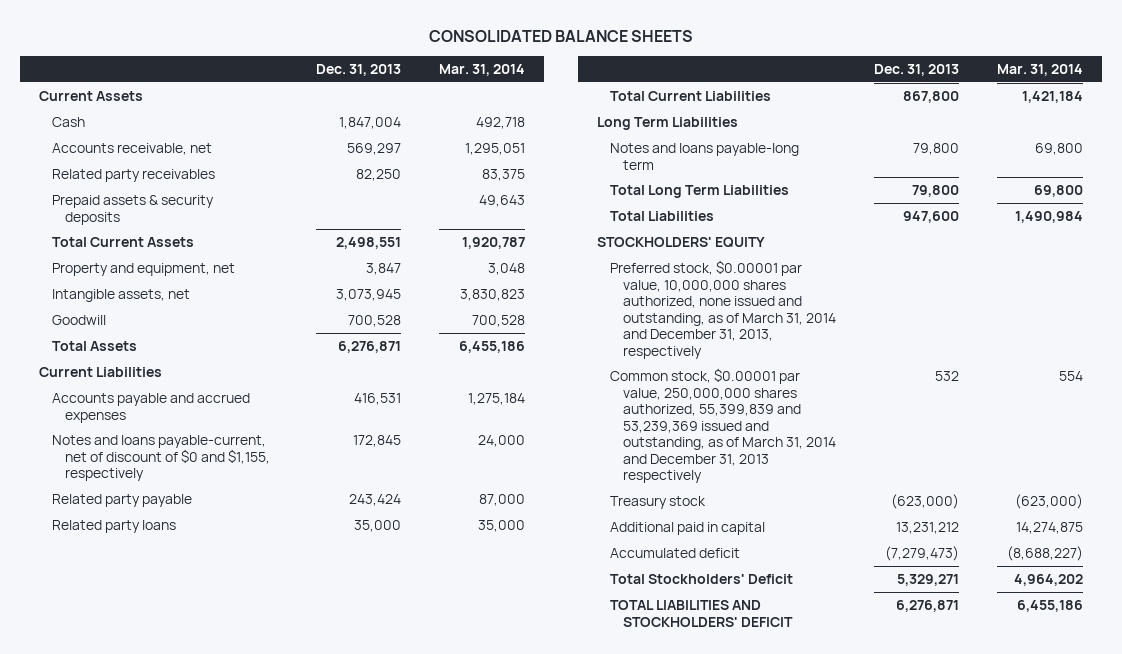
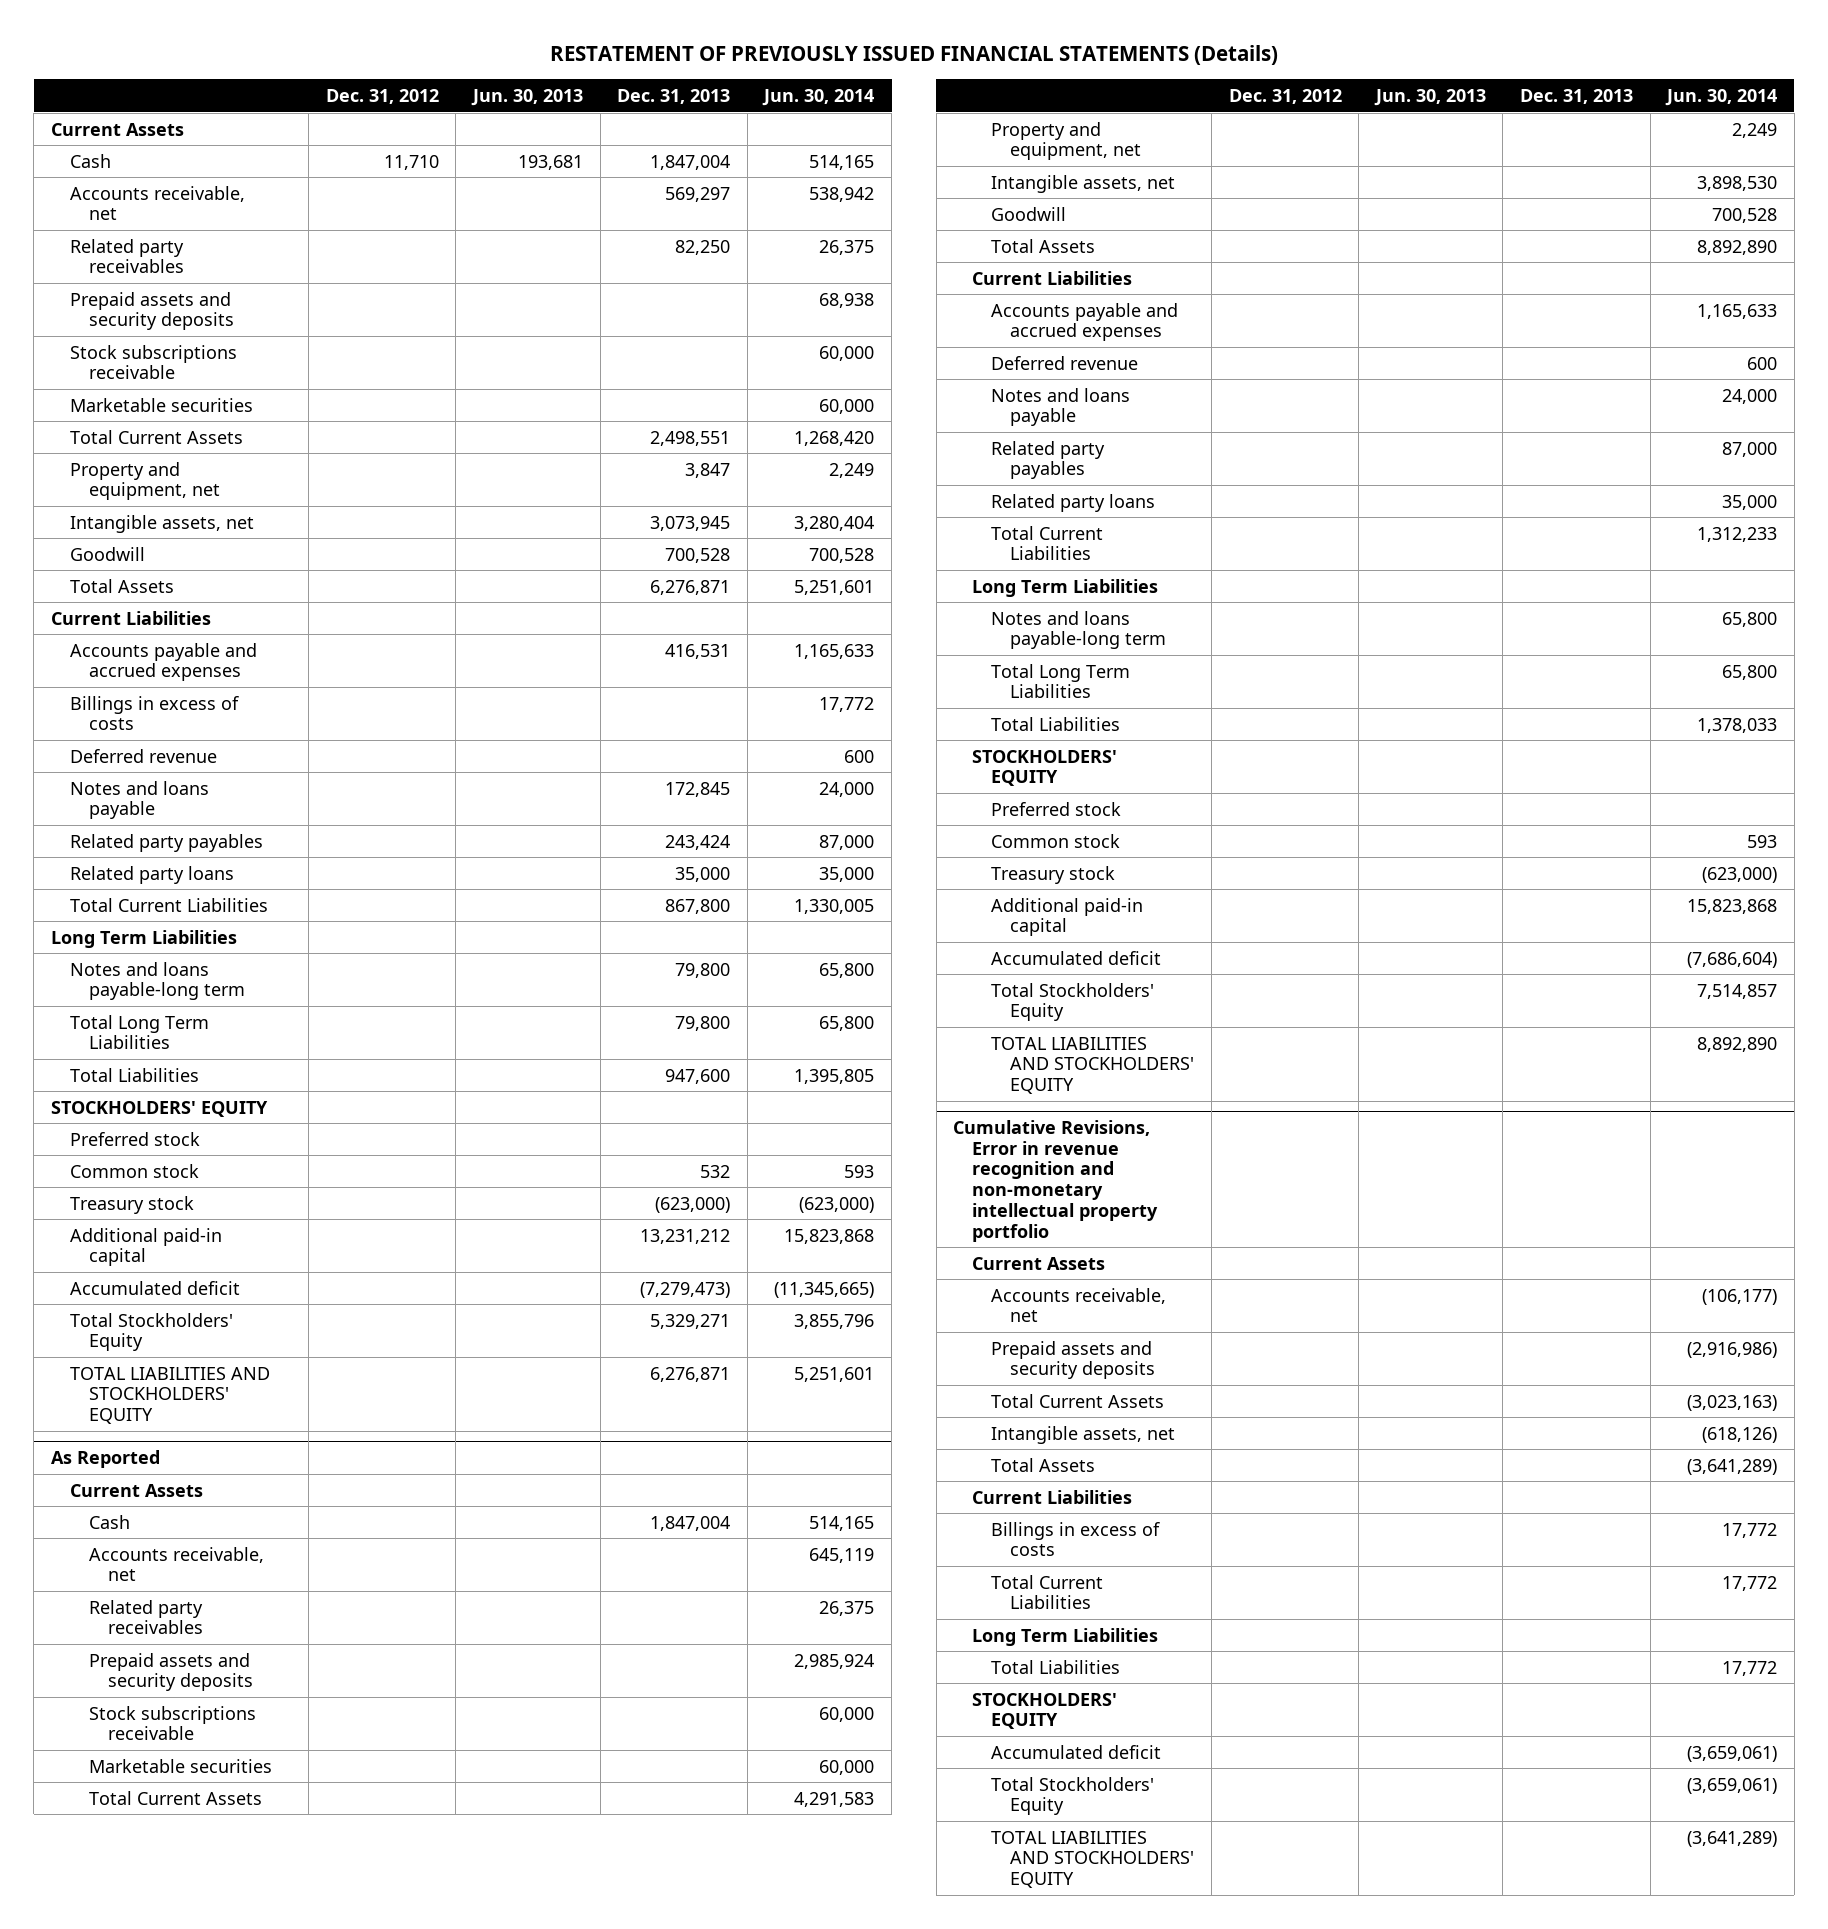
- CONSOLIDATED BALANCE SHEETS
+ RESTATEMENT OF PREVIOUSLY ISSUED FINANCIAL STATEMENTS (Details)
- | Dec. 31, 2013 | Mar. 31, 2014
+ | Dec. 31, 2012 | Jun. 30, 2013 | Dec. 31, 2013 | Jun. 30, 2014
- Prepaid assets & security deposits | | 49,643
+ Prepaid assets and security deposits | | | | 68,938
+ Stock subscriptions receivable | | | | 60,000
+ Marketable securities | | | | 60,000
- Notes and loans payable-current, net of discount of $0 and $1,155, respectively | 172,845 | 24,000
- Related party payable | 243,424 | 87,000
+ Billings in excess of costs | | | | 17,772
+ Deferred revenue | | | | 600
+ Notes and loans payable | | | 172,845 | 24,000
+ Related party payables | | | 243,424 | 87,000
- Preferred stock, $0.00001 par value, 10,000,000 shares authorized, none issued and outstanding, as of March 31, 2014 and December 31, 2013, respectively
- Common stock, $0.00001 par value, 250,000,000 shares authorized, 55,399,839 and 53,239,369 issued and outstanding, as of March 31, 2014 and December 31, 2013 respectively | 532 | 554
+ Preferred stock
+ Common stock | | | 532 | 593
- Additional paid in capital | 13,231,212 | 14,274,875
+ Additional paid-in capital | | | 13,231,212 | 15,823,868
- Total Stockholders' Deficit | 5,329,271 | 4,964,202
- TOTAL LIABILITIES AND STOCKHOLDERS' DEFICIT | 6,276,871 | 6,455,186
+ Total Stockholders' Equity | | | 5,329,271 | 3,855,796
+ TOTAL LIABILITIES AND STOCKHOLDERS' EQUITY | | | 6,276,871 | 5,251,601
+ As Reported
+ Current Assets
+ Cash | | | 1,847,004 | 514,165
+ Accounts receivable, net | | | | 645,119
+ Related party receivables | | | | 26,375
+ Prepaid assets and security deposits | | | | 2,985,924
+ Stock subscriptions receivable | | | | 60,000
+ Marketable securities | | | | 60,000
+ Total Current Assets | | | | 4,291,583
+ Property and equipment, net | | | | 2,249
+ Intangible assets, net | | | | 3,898,530
+ Goodwill | | | | 700,528
+ Total Assets | | | | 8,892,890
+ Current Liabilities
+ Accounts payable and accrued expenses | | | | 1,165,633
+ Deferred revenue | | | | 600
+ Notes and loans payable | | | | 24,000
+ Related party payables | | | | 87,000
+ Related party loans | | | | 35,000
+ Total Current Liabilities | | | | 1,312,233
+ Long Term Liabilities
+ Notes and loans payable-long term | | | | 65,800
+ Total Long Term Liabilities | | | | 65,800
+ Total Liabilities | | | | 1,378,033
+ STOCKHOLDERS' EQUITY
+ Preferred stock
+ Common stock | | | | 593
+ Treasury stock | | | | (623,000)
+ Additional paid-in capital | | | | 15,823,868
+ Accumulated deficit | | | | (7,686,604)
+ Total Stockholders' Equity | | | | 7,514,857
+ TOTAL LIABILITIES AND STOCKHOLDERS' EQUITY | | | | 8,892,890
+ Cumulative Revisions, Error in revenue recognition and non-monetary intellectual property portfolio
+ Current Assets
+ Accounts receivable, net | | | | (106,177)
+ Prepaid assets and security deposits | | | | (2,916,986)
+ Total Current Assets | | | | (3,023,163)
+ Intangible assets, net | | | | (618,126)
+ Total Assets | | | | (3,641,289)
+ Current Liabilities
+ Billings in excess of costs | | | | 17,772
+ Total Current Liabilities | | | | 17,772
+ Long Term Liabilities
+ Total Liabilities | | | | 17,772
+ STOCKHOLDERS' EQUITY
+ Accumulated deficit | | | | (3,659,061)
+ Total Stockholders' Equity | | | | (3,659,061)
+ TOTAL LIABILITIES AND STOCKHOLDERS' EQUITY | | | | (3,641,289)

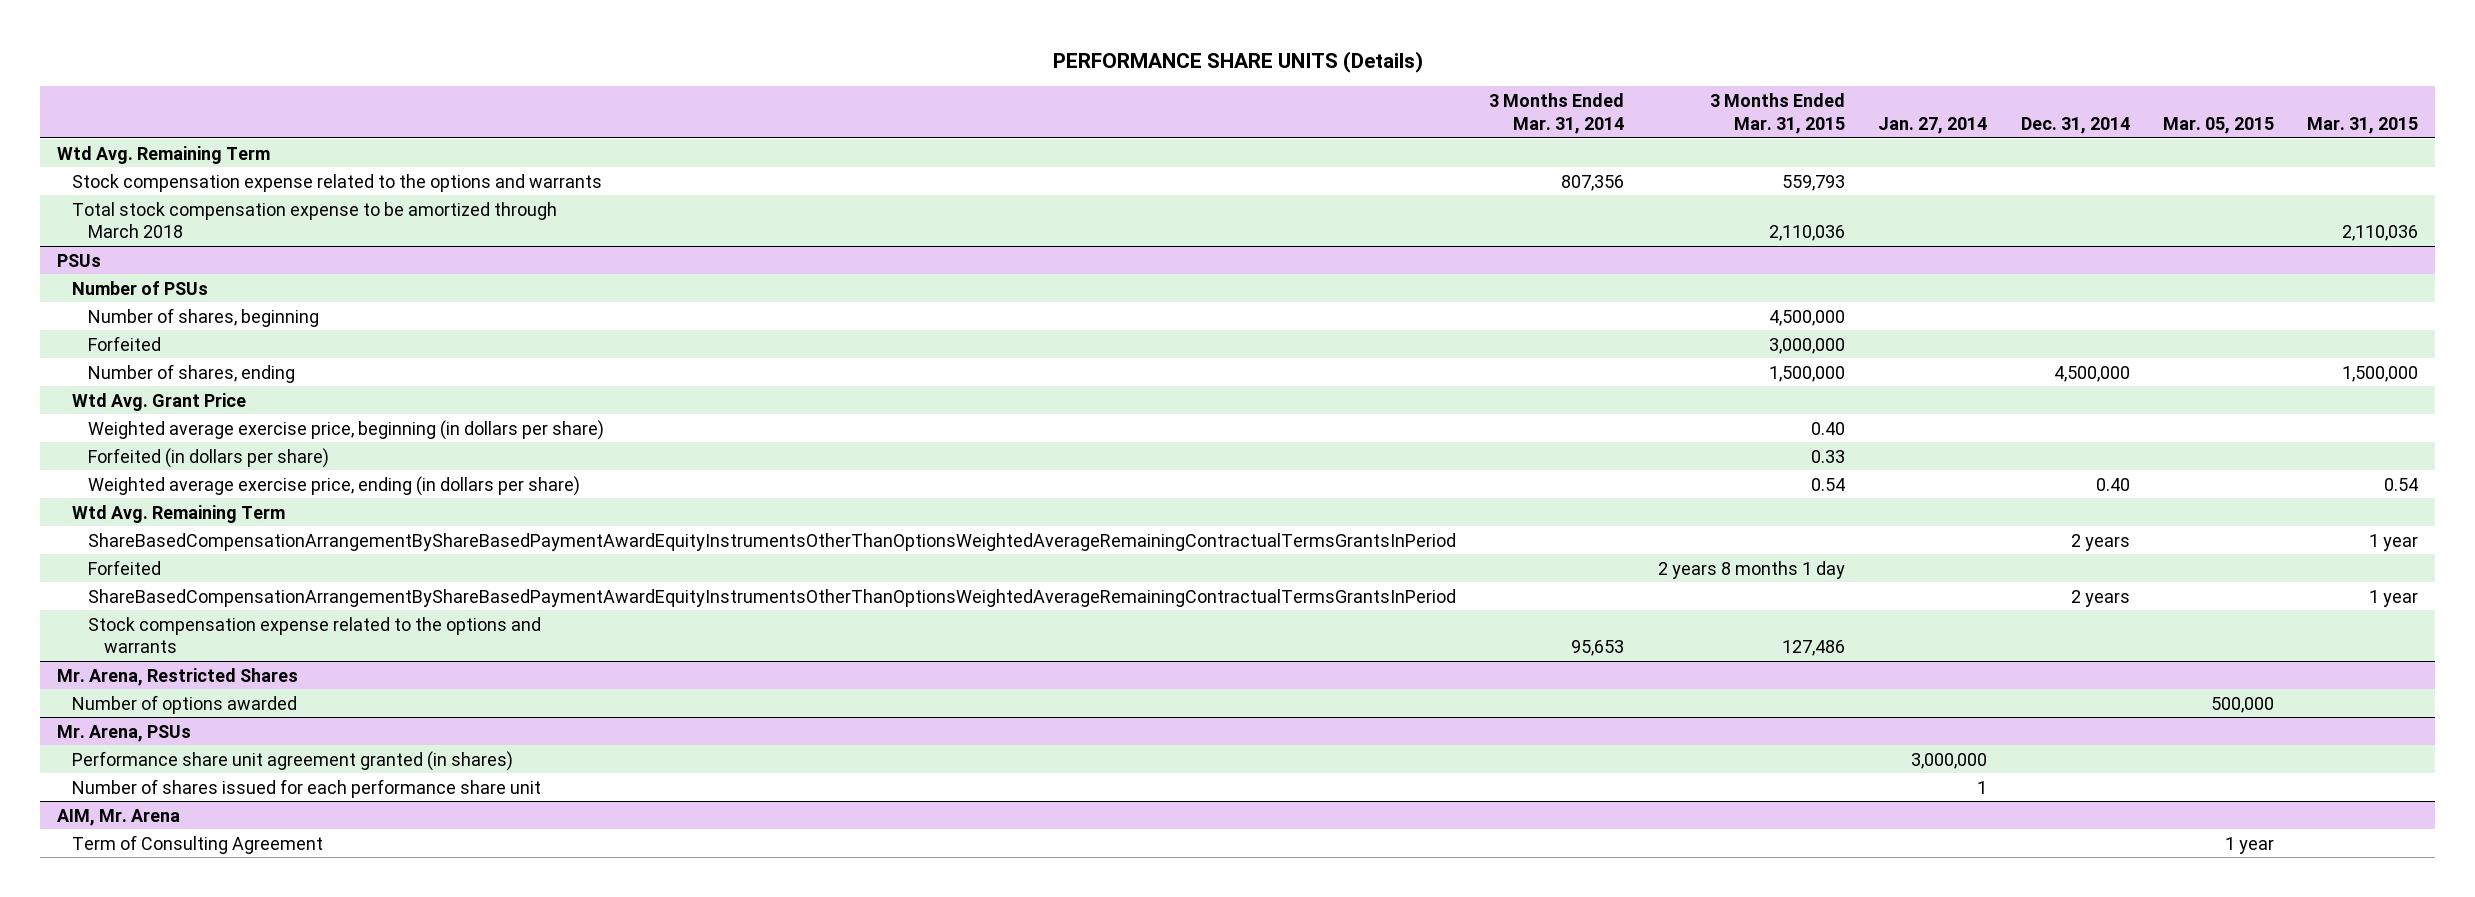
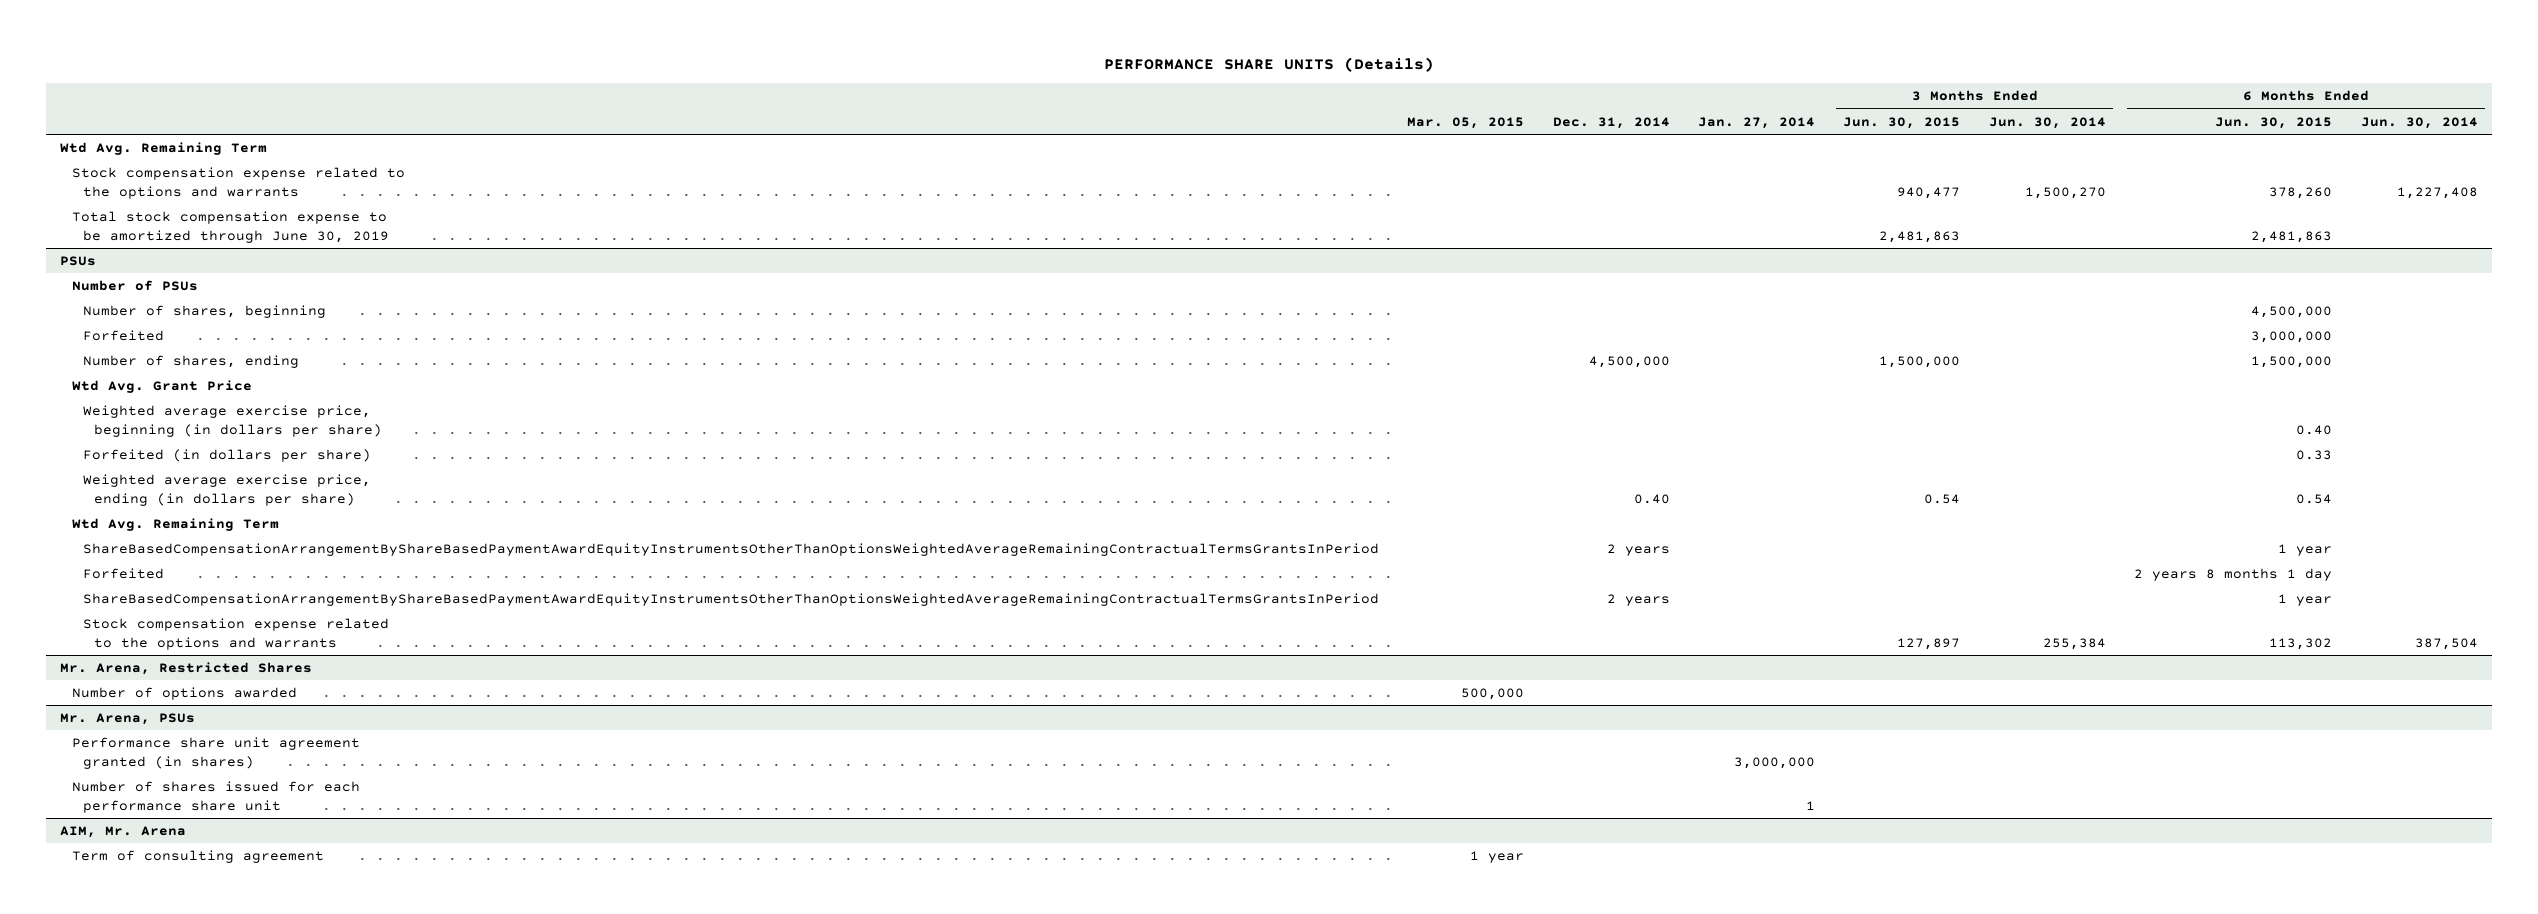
- | 3 Months Ended Mar. 31, 2014 | 3 Months Ended Mar. 31, 2015 | Jan. 27, 2014 | Dec. 31, 2014 | Mar. 05, 2015 | Mar. 31, 2015
+ | Mar. 05, 2015 | Dec. 31, 2014 | Jan. 27, 2014 | 3 Months Ended Jun. 30, 2015 | 3 Months Ended Jun. 30, 2014 | 6 Months Ended Jun. 30, 2015 | 6 Months Ended Jun. 30, 2014
- Total stock compensation expense to be amortized through March 2018 | | 2,110,036 | | | | 2,110,036
+ Total stock compensation expense to be amortized through June 30, 2019 | | | | 2,481,863 | | 2,481,863 |
@ AIM, Mr. Arena
- Term of Consulting Agreement | | | | | 1 year |
+ Term of consulting agreement | 1 year | | | | | |

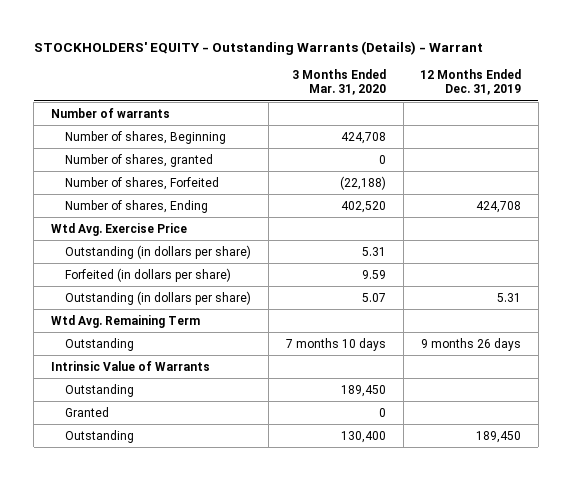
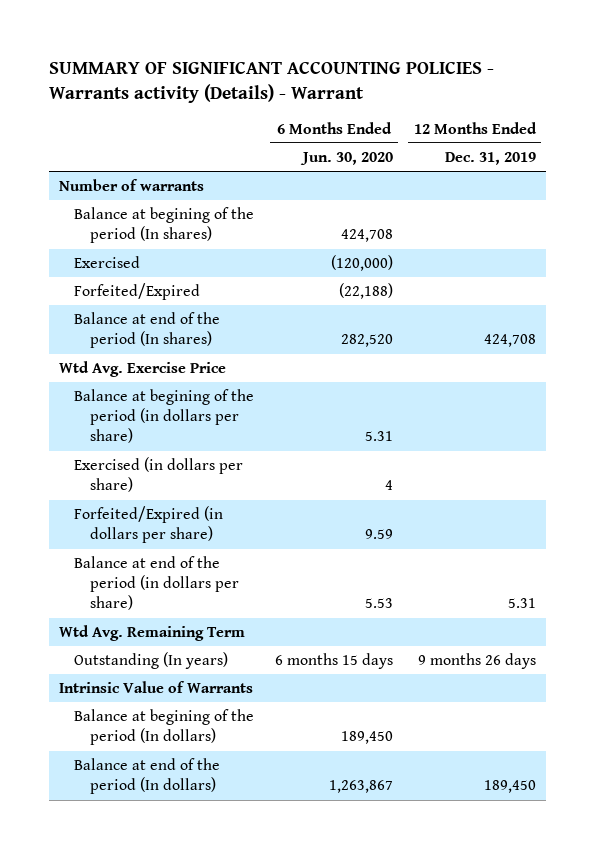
- STOCKHOLDERS' EQUITY - Outstanding Warrants (Details) - Warrant
+ SUMMARY OF SIGNIFICANT ACCOUNTING POLICIES - Warrants activity (Details) - Warrant
- | 3 Months Ended Mar. 31, 2020 | 12 Months Ended Dec. 31, 2019
+ | 6 Months Ended Jun. 30, 2020 | 12 Months Ended Dec. 31, 2019
- Number of shares, Beginning | 424,708 |
- Number of shares, granted | 0 |
- Number of shares, Forfeited | (22,188) |
- Number of shares, Ending | 402,520 | 424,708
+ Balance at begining of the period (In shares) | 424,708 |
+ Exercised | (120,000) |
+ Forfeited/Expired | (22,188) |
+ Balance at end of the period (In shares) | 282,520 | 424,708
- Outstanding (in dollars per share) | 5.31 |
- Forfeited (in dollars per share) | 9.59 |
- Outstanding (in dollars per share) | 5.07 | 5.31
+ Balance at begining of the period (in dollars per share) | 5.31 |
+ Exercised (in dollars per share) | 4 |
+ Forfeited/Expired (in dollars per share) | 9.59 |
+ Balance at end of the period (in dollars per share) | 5.53 | 5.31
- Outstanding | 7 months 10 days | 9 months 26 days
+ Outstanding (In years) | 6 months 15 days | 9 months 26 days
- Outstanding | 189,450 |
- Granted | 0 |
- Outstanding | 130,400 | 189,450
+ Balance at begining of the period (In dollars) | 189,450 |
+ Balance at end of the period (In dollars) | 1,263,867 | 189,450

